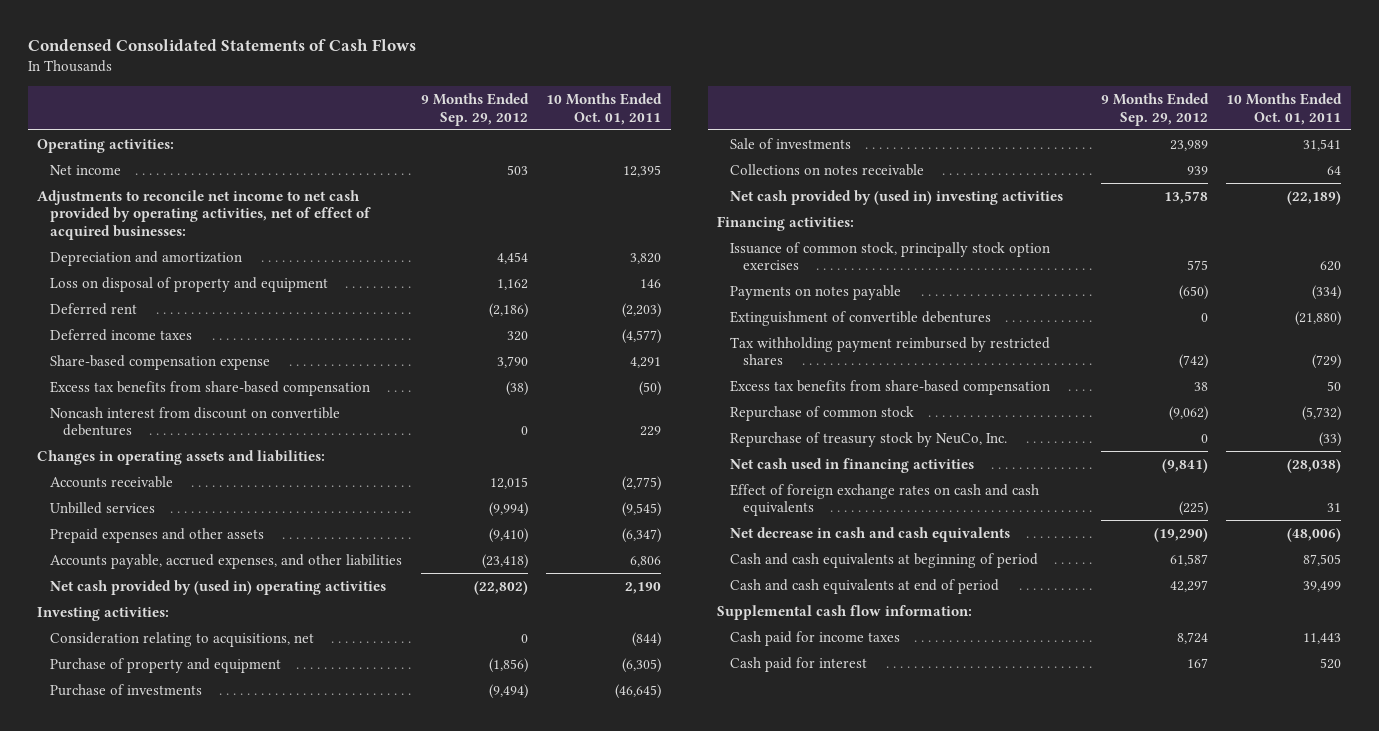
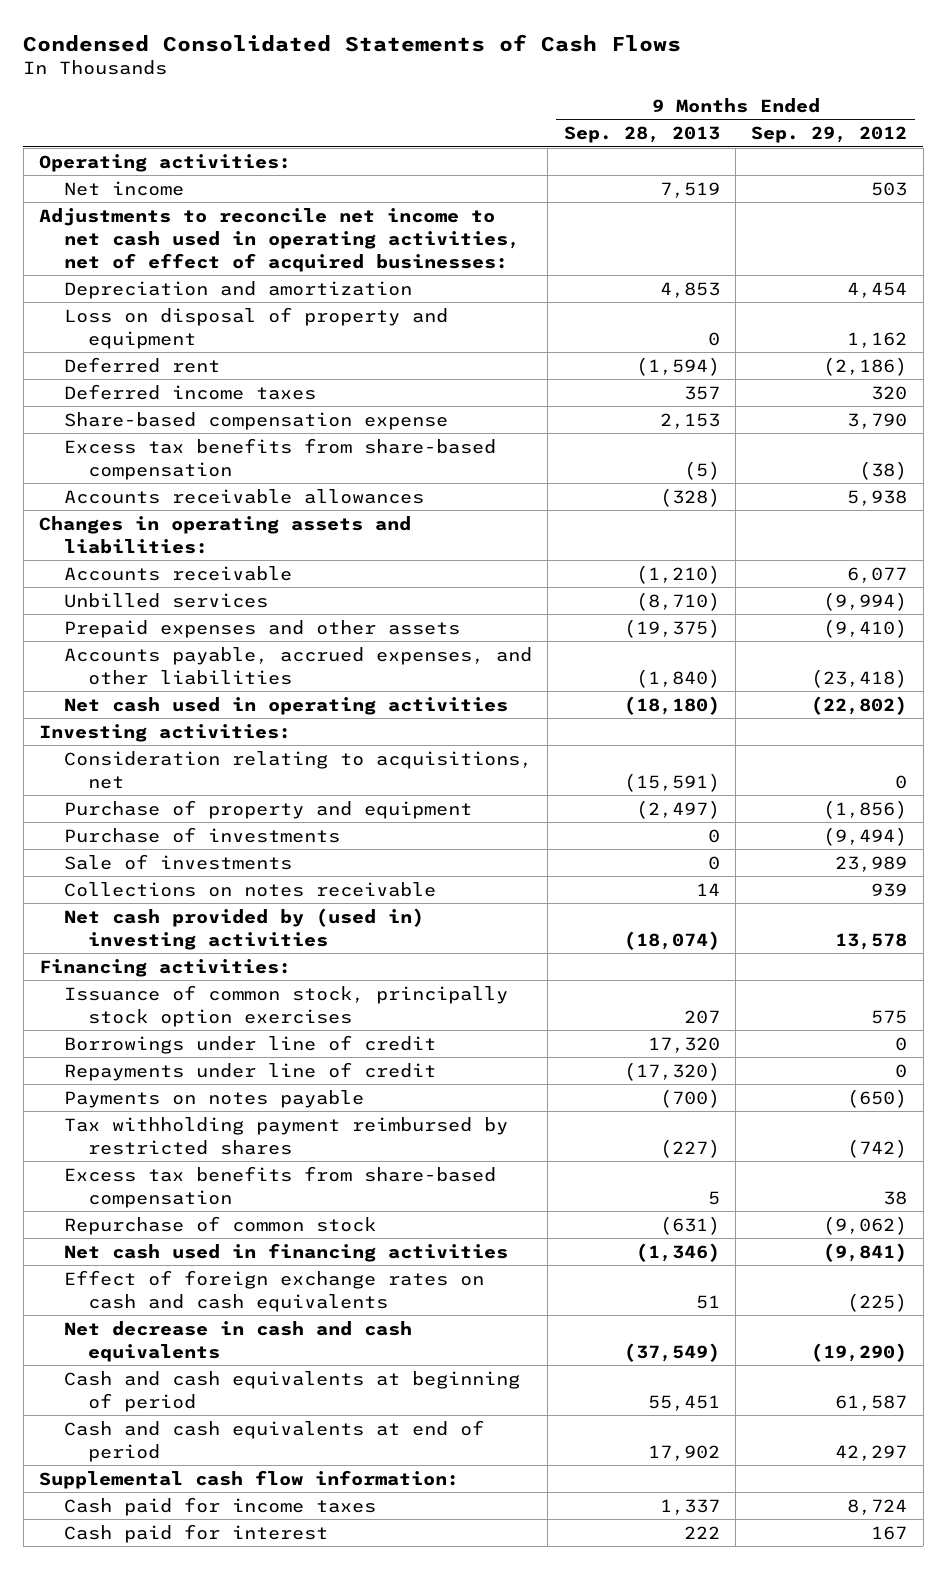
- | 9 Months Ended Sep. 29, 2012 | 10 Months Ended Oct. 01, 2011
+ | 9 Months Ended Sep. 28, 2013 | 9 Months Ended Sep. 29, 2012
- Adjustments to reconcile net income to net cash provided by operating activities, net of effect of acquired businesses:
+ Adjustments to reconcile net income to net cash used in operating activities, net of effect of acquired businesses:
- Noncash interest from discount on convertible debentures | 0 | 229
+ Accounts receivable allowances | (328) | 5,938
- Accounts receivable | 12,015 | (2,775)
+ Accounts receivable | (1,210) | 6,077
- Net cash provided by (used in) operating activities | (22,802) | 2,190
+ Net cash used in operating activities | (18,180) | (22,802)
+ Borrowings under line of credit | 17,320 | 0
+ Repayments under line of credit | (17,320) | 0
- Extinguishment of convertible debentures | 0 | (21,880)
- Repurchase of treasury stock by NeuCo, Inc. | 0 | (33)

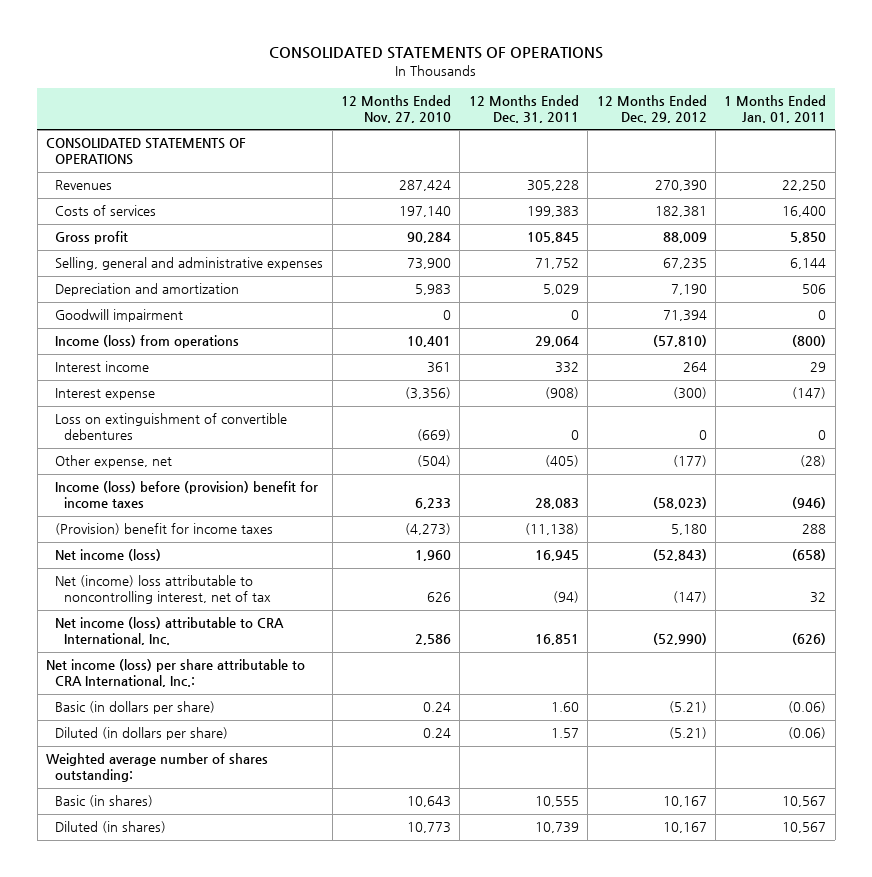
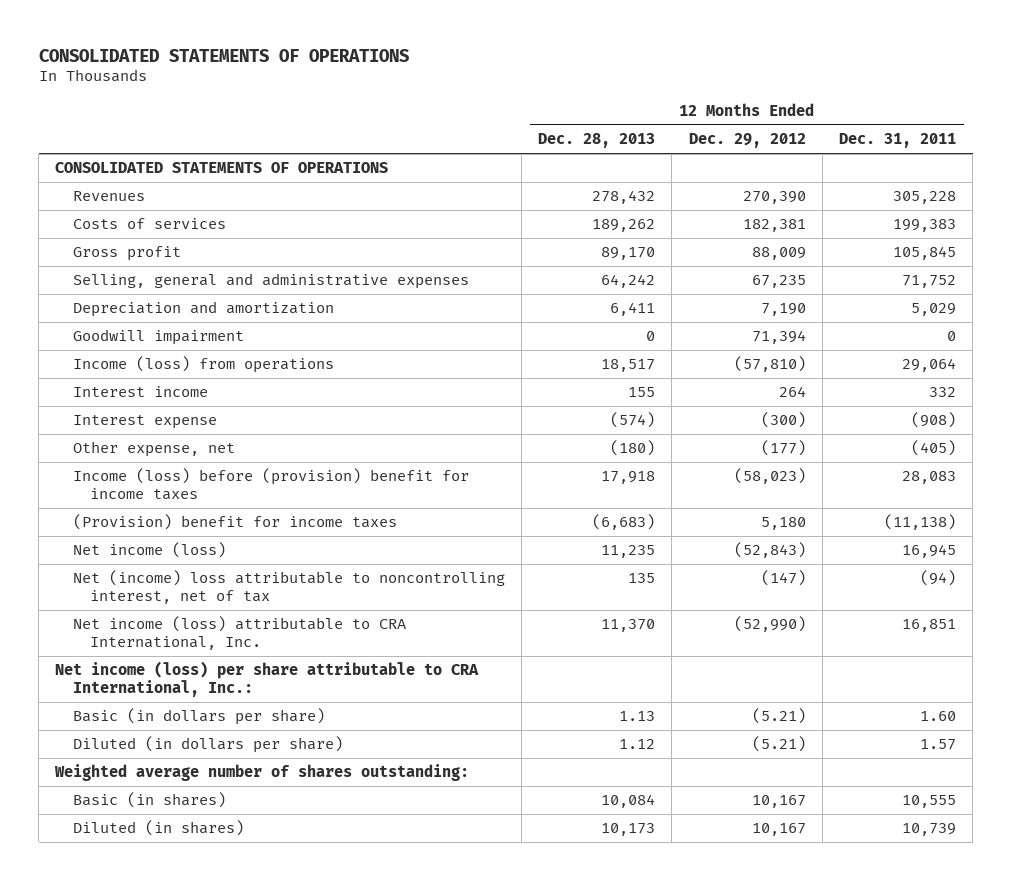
- | 12 Months Ended Nov. 27, 2010 | 12 Months Ended Dec. 31, 2011 | 12 Months Ended Dec. 29, 2012 | 1 Months Ended Jan. 01, 2011
+ | 12 Months Ended Dec. 28, 2013 | 12 Months Ended Dec. 29, 2012 | 12 Months Ended Dec. 31, 2011
- Loss on extinguishment of convertible debentures | (669) | 0 | 0 | 0

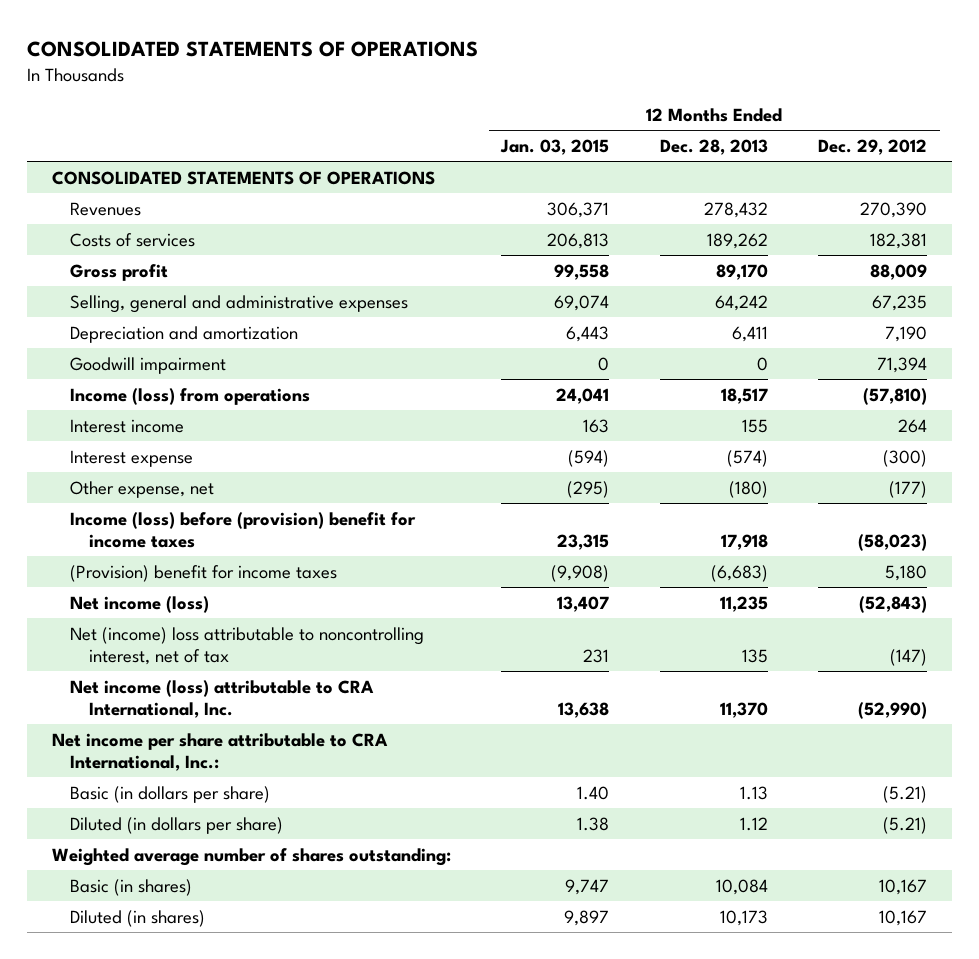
- | 12 Months Ended Dec. 28, 2013 | 12 Months Ended Dec. 29, 2012 | 12 Months Ended Dec. 31, 2011
+ | 12 Months Ended Jan. 03, 2015 | 12 Months Ended Dec. 28, 2013 | 12 Months Ended Dec. 29, 2012
- Net income (loss) per share attributable to CRA International, Inc.:
+ Net income per share attributable to CRA International, Inc.:

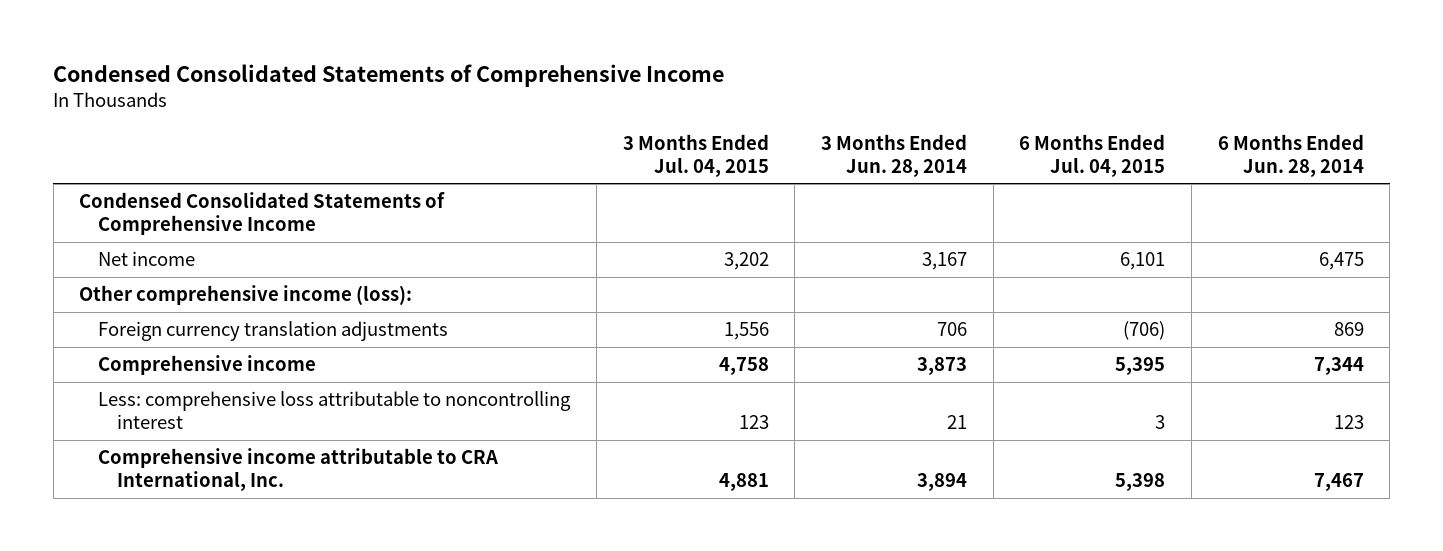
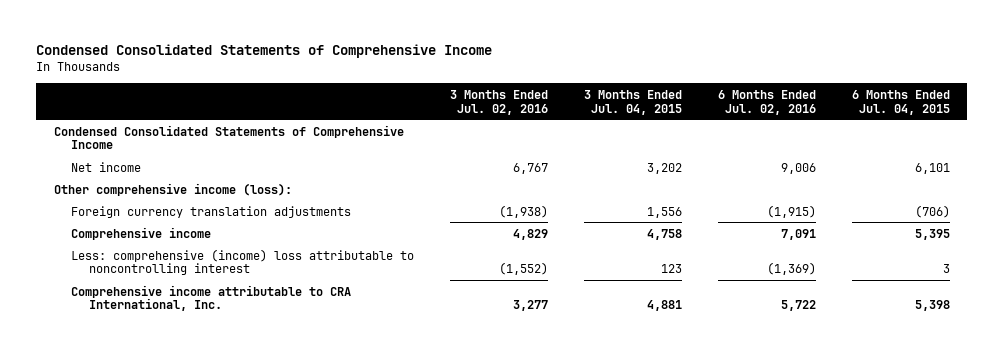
- | 3 Months Ended Jul. 04, 2015 | 3 Months Ended Jun. 28, 2014 | 6 Months Ended Jul. 04, 2015 | 6 Months Ended Jun. 28, 2014
+ | 3 Months Ended Jul. 02, 2016 | 3 Months Ended Jul. 04, 2015 | 6 Months Ended Jul. 02, 2016 | 6 Months Ended Jul. 04, 2015
- Less: comprehensive loss attributable to noncontrolling interest | 123 | 21 | 3 | 123
+ Less: comprehensive (income) loss attributable to noncontrolling interest | (1,552) | 123 | (1,369) | 3

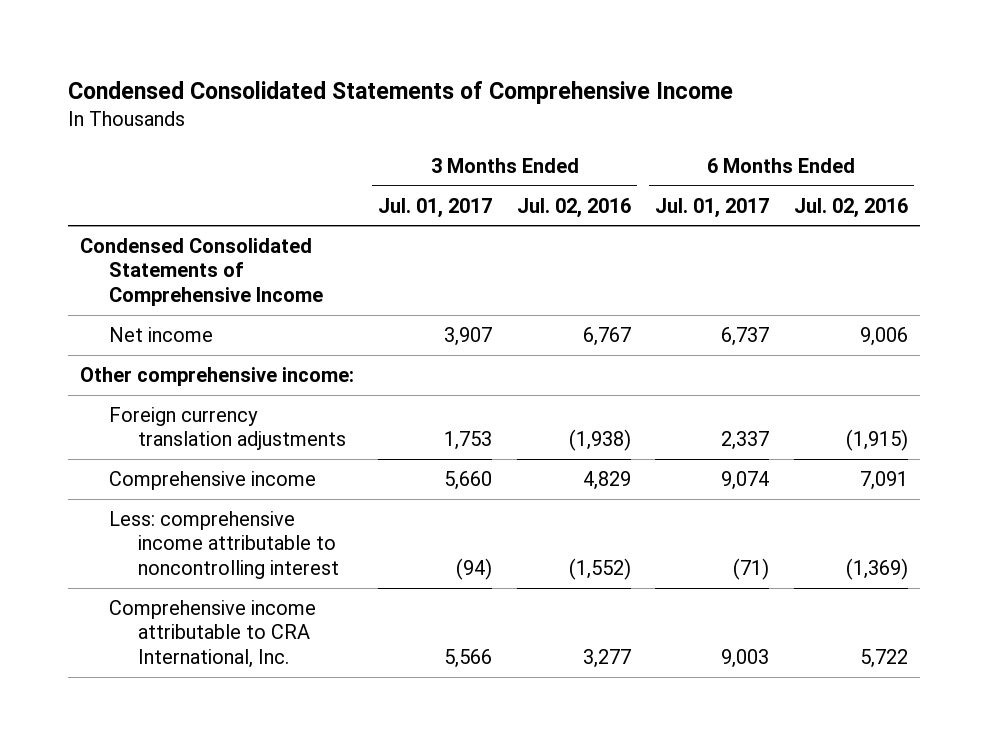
- | 3 Months Ended Jul. 02, 2016 | 3 Months Ended Jul. 04, 2015 | 6 Months Ended Jul. 02, 2016 | 6 Months Ended Jul. 04, 2015
+ | 3 Months Ended Jul. 01, 2017 | 3 Months Ended Jul. 02, 2016 | 6 Months Ended Jul. 01, 2017 | 6 Months Ended Jul. 02, 2016
- Other comprehensive income (loss):
+ Other comprehensive income:
- Less: comprehensive (income) loss attributable to noncontrolling interest | (1,552) | 123 | (1,369) | 3
+ Less: comprehensive income attributable to noncontrolling interest | (94) | (1,552) | (71) | (1,369)

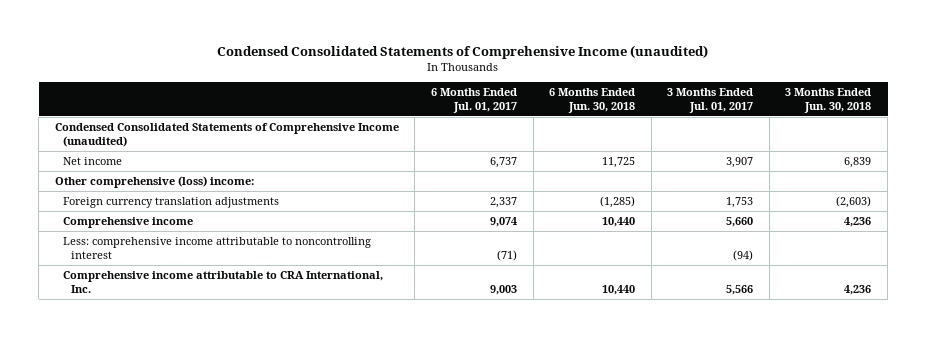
- Condensed Consolidated Statements of Comprehensive Income
+ Condensed Consolidated Statements of Comprehensive Income (unaudited)
- | 3 Months Ended Jul. 01, 2017 | 3 Months Ended Jul. 02, 2016 | 6 Months Ended Jul. 01, 2017 | 6 Months Ended Jul. 02, 2016
+ | 6 Months Ended Jul. 01, 2017 | 6 Months Ended Jun. 30, 2018 | 3 Months Ended Jul. 01, 2017 | 3 Months Ended Jun. 30, 2018
- Condensed Consolidated Statements of Comprehensive Income
+ Condensed Consolidated Statements of Comprehensive Income (unaudited)
- Other comprehensive income:
+ Other comprehensive (loss) income:

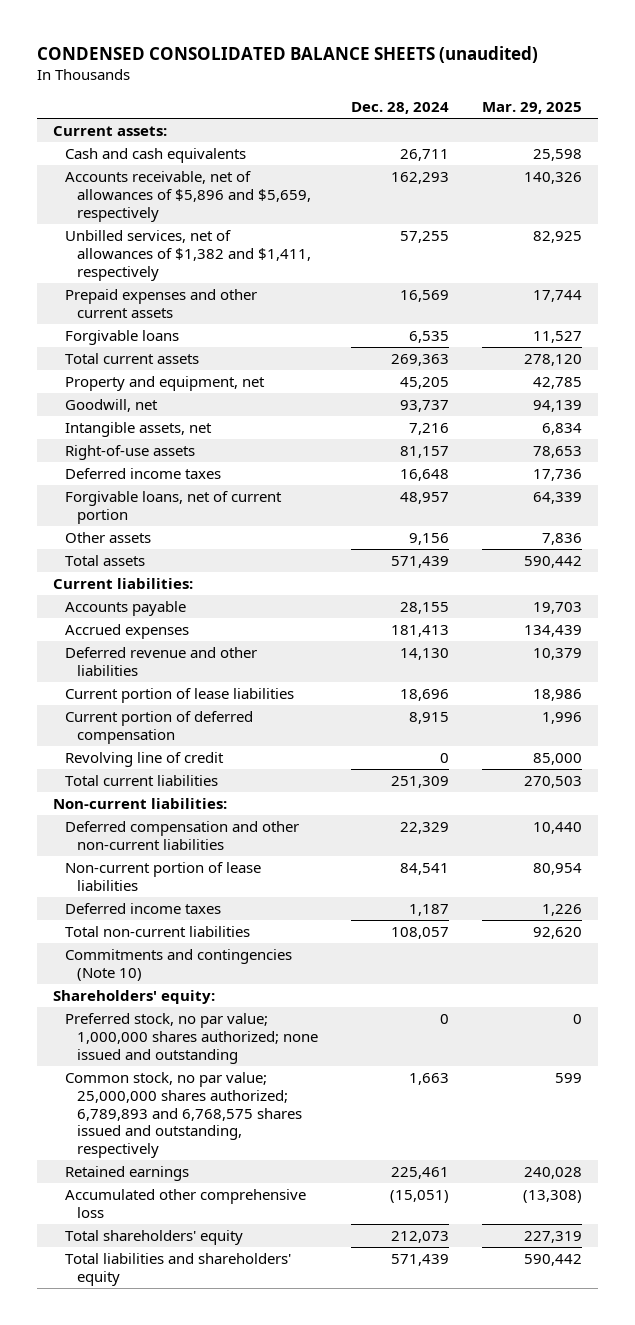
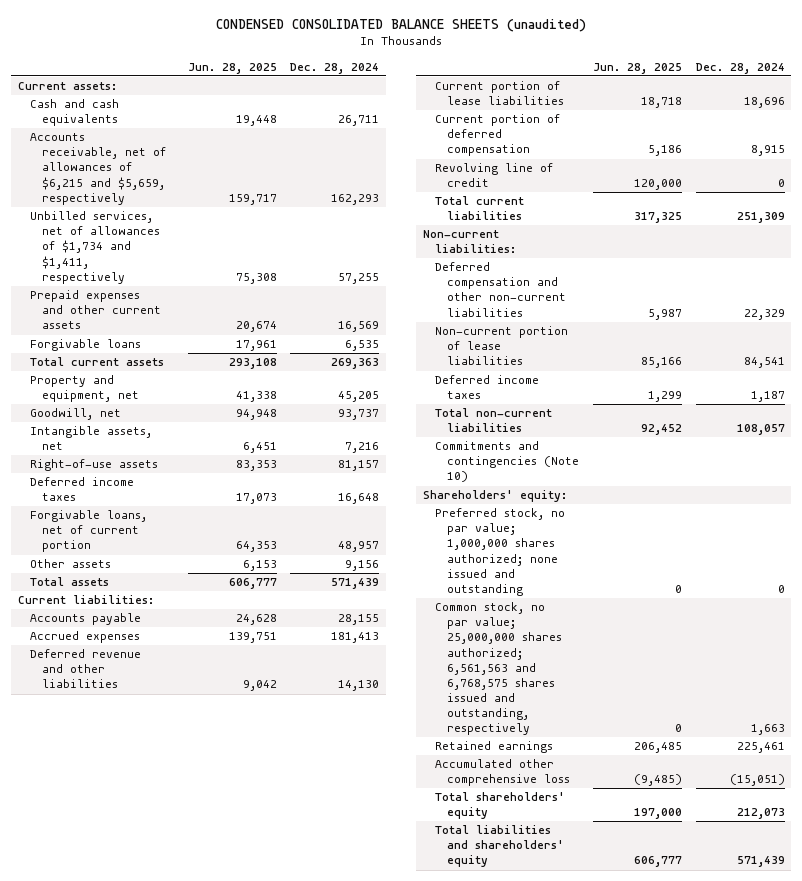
- | Dec. 28, 2024 | Mar. 29, 2025
+ | Jun. 28, 2025 | Dec. 28, 2024
- Accounts receivable, net of allowances of $5,896 and $5,659, respectively | 162,293 | 140,326
- Unbilled services, net of allowances of $1,382 and $1,411, respectively | 57,255 | 82,925
+ Accounts receivable, net of allowances of $6,215 and $5,659, respectively | 159,717 | 162,293
+ Unbilled services, net of allowances of $1,734 and $1,411, respectively | 75,308 | 57,255
- Common stock, no par value; 25,000,000 shares authorized; 6,789,893 and 6,768,575 shares issued and outstanding, respectively | 1,663 | 599
+ Common stock, no par value; 25,000,000 shares authorized; 6,561,563 and 6,768,575 shares issued and outstanding, respectively | 0 | 1,663

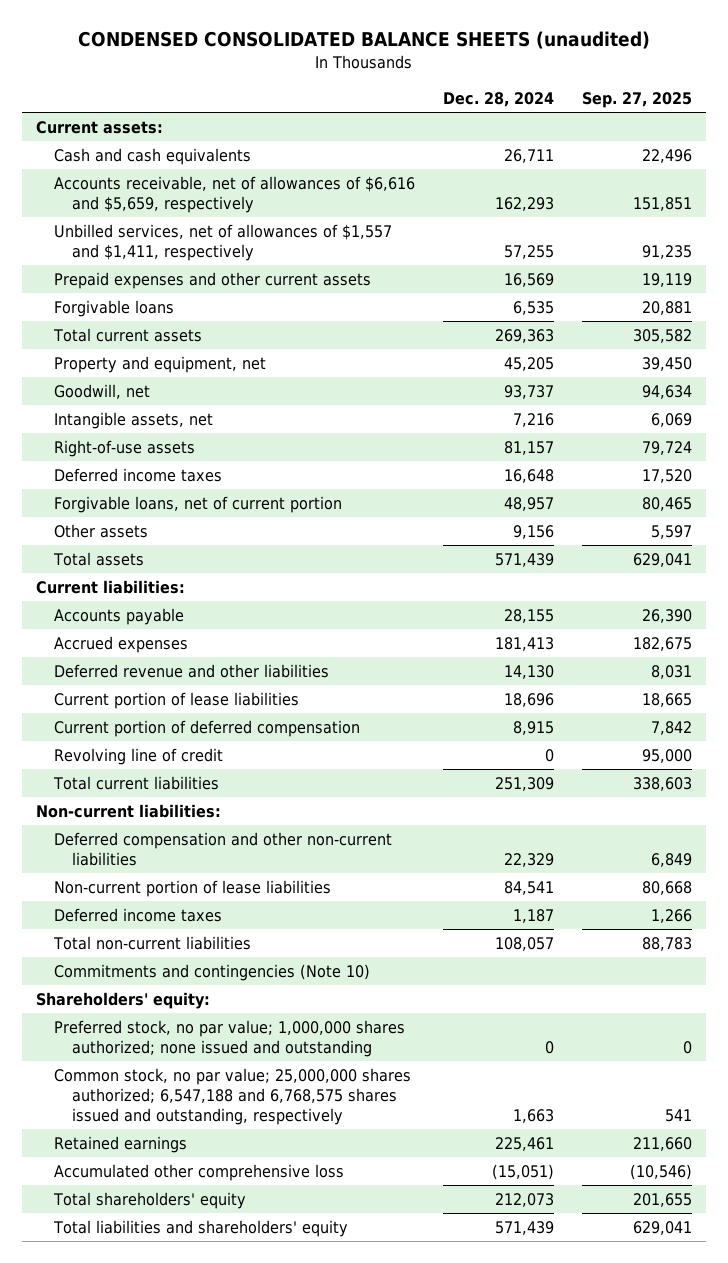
- | Jun. 28, 2025 | Dec. 28, 2024
+ | Dec. 28, 2024 | Sep. 27, 2025
- Accounts receivable, net of allowances of $6,215 and $5,659, respectively | 159,717 | 162,293
- Unbilled services, net of allowances of $1,734 and $1,411, respectively | 75,308 | 57,255
+ Accounts receivable, net of allowances of $6,616 and $5,659, respectively | 162,293 | 151,851
+ Unbilled services, net of allowances of $1,557 and $1,411, respectively | 57,255 | 91,235
- Common stock, no par value; 25,000,000 shares authorized; 6,561,563 and 6,768,575 shares issued and outstanding, respectively | 0 | 1,663
+ Common stock, no par value; 25,000,000 shares authorized; 6,547,188 and 6,768,575 shares issued and outstanding, respectively | 1,663 | 541

